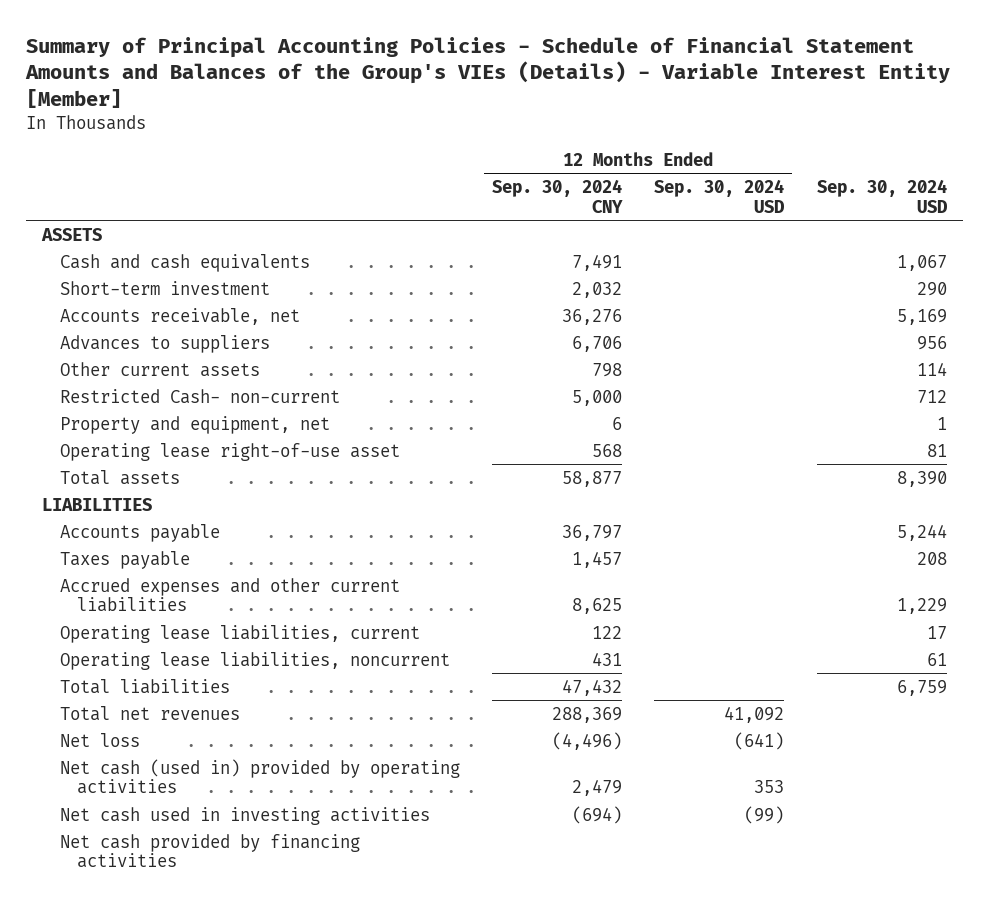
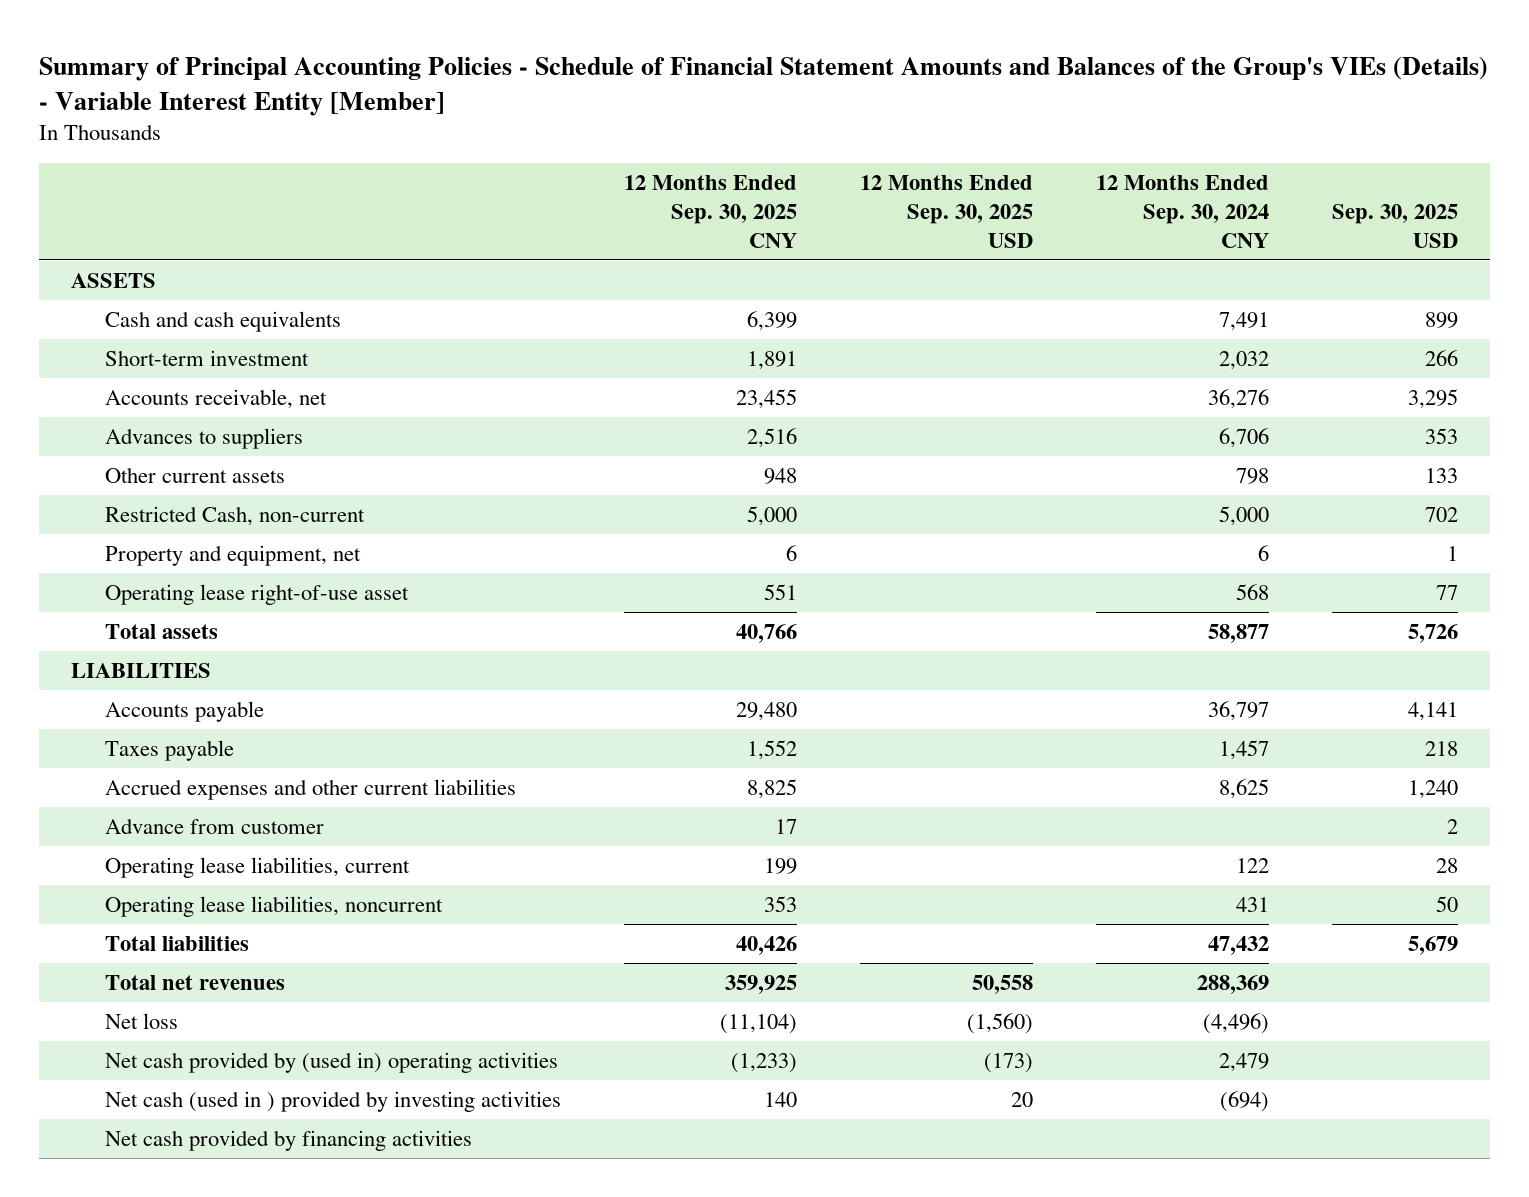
- | 12 Months Ended Sep. 30, 2024 CNY | 12 Months Ended Sep. 30, 2024 USD | Sep. 30, 2024 USD
+ | 12 Months Ended Sep. 30, 2025 CNY | 12 Months Ended Sep. 30, 2025 USD | 12 Months Ended Sep. 30, 2024 CNY | Sep. 30, 2025 USD
- Restricted Cash- non-current | 5,000 | | 712
+ Restricted Cash, non-current | 5,000 | | 5,000 | 702
+ Advance from customer | 17 | | | 2
- Net cash (used in) provided by operating activities | 2,479 | 353 |
- Net cash used in investing activities | (694) | (99) |
+ Net cash provided by (used in) operating activities | (1,233) | (173) | 2,479 |
+ Net cash (used in ) provided by investing activities | 140 | 20 | (694) |

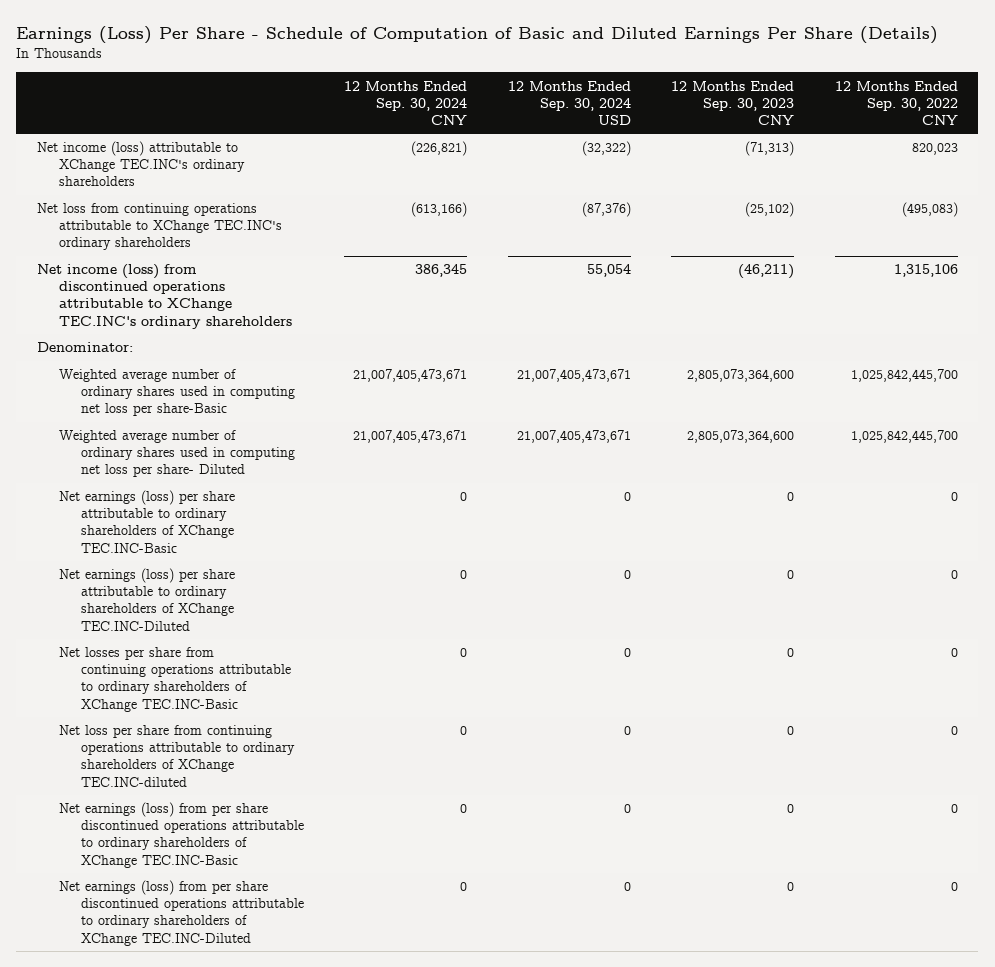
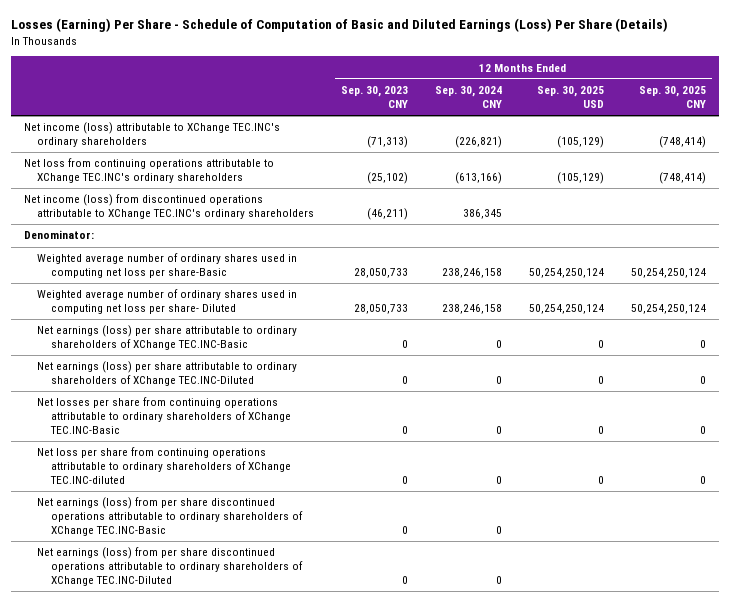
- Earnings (Loss) Per Share - Schedule of Computation of Basic and Diluted Earnings Per Share (Details)
+ Losses (Earning) Per Share - Schedule of Computation of Basic and Diluted Earnings (Loss) Per Share (Details)
- | 12 Months Ended Sep. 30, 2024 CNY | 12 Months Ended Sep. 30, 2024 USD | 12 Months Ended Sep. 30, 2023 CNY | 12 Months Ended Sep. 30, 2022 CNY
+ | 12 Months Ended Sep. 30, 2023 CNY | 12 Months Ended Sep. 30, 2024 CNY | 12 Months Ended Sep. 30, 2025 USD | 12 Months Ended Sep. 30, 2025 CNY
- Weighted average number of ordinary shares used in computing net loss per share-Basic | 21,007,405,473,671 | 21,007,405,473,671 | 2,805,073,364,600 | 1,025,842,445,700
- Weighted average number of ordinary shares used in computing net loss per share- Diluted | 21,007,405,473,671 | 21,007,405,473,671 | 2,805,073,364,600 | 1,025,842,445,700
+ Weighted average number of ordinary shares used in computing net loss per share-Basic | 28,050,733 | 238,246,158 | 50,254,250,124 | 50,254,250,124
+ Weighted average number of ordinary shares used in computing net loss per share- Diluted | 28,050,733 | 238,246,158 | 50,254,250,124 | 50,254,250,124

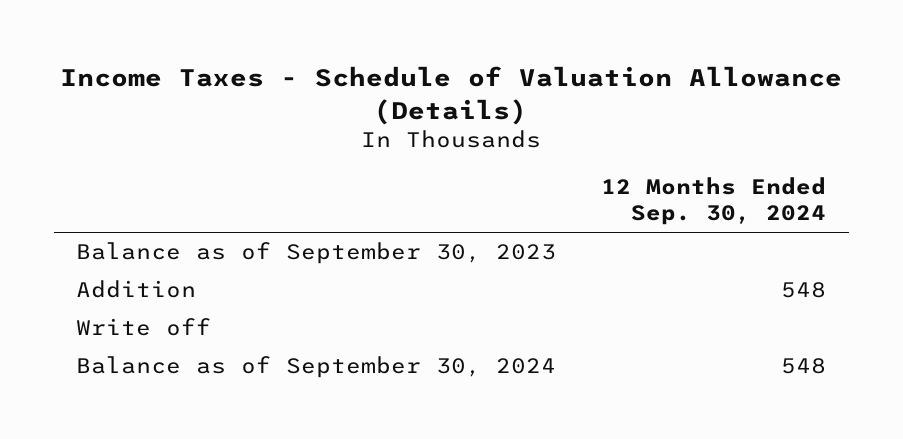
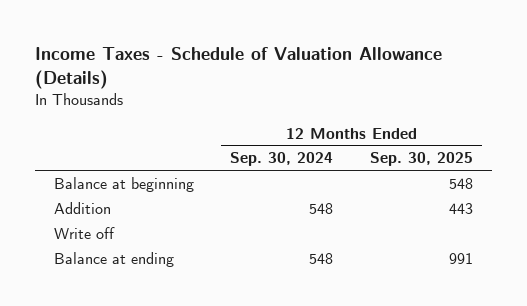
- | 12 Months Ended Sep. 30, 2024
+ | 12 Months Ended Sep. 30, 2024 | 12 Months Ended Sep. 30, 2025
- Balance as of September 30, 2023
+ Balance at beginning | | 548
- Balance as of September 30, 2024 | 548
+ Balance at ending | 548 | 991

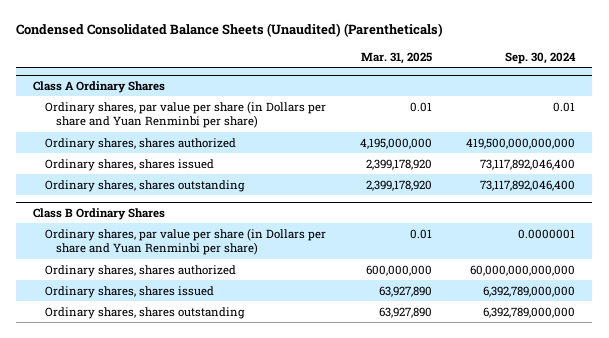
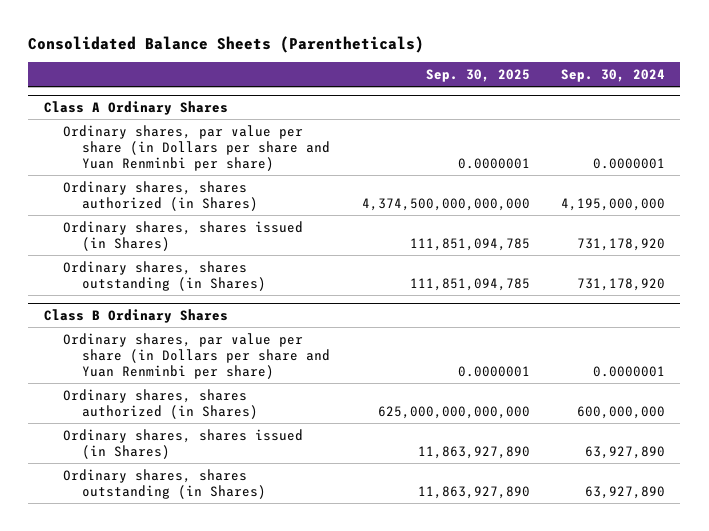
- Condensed Consolidated Balance Sheets (Unaudited) (Parentheticals)
+ Consolidated Balance Sheets (Parentheticals)
- | Mar. 31, 2025 | Sep. 30, 2024
+ | Sep. 30, 2025 | Sep. 30, 2024
@ Class A Ordinary Shares
- Ordinary shares, par value per share (in Dollars per share and Yuan Renminbi per share) | 0.01 | 0.01
- Ordinary shares, shares authorized | 4,195,000,000 | 419,500,000,000,000
- Ordinary shares, shares issued | 2,399,178,920 | 73,117,892,046,400
- Ordinary shares, shares outstanding | 2,399,178,920 | 73,117,892,046,400
+ Ordinary shares, par value per share (in Dollars per share and Yuan Renminbi per share) | 0.0000001 | 0.0000001
+ Ordinary shares, shares authorized (in Shares) | 4,374,500,000,000,000 | 4,195,000,000
+ Ordinary shares, shares issued (in Shares) | 111,851,094,785 | 731,178,920
+ Ordinary shares, shares outstanding (in Shares) | 111,851,094,785 | 731,178,920
@ Class B Ordinary Shares
- Ordinary shares, shares authorized | 600,000,000 | 60,000,000,000,000
- Ordinary shares, shares issued | 63,927,890 | 6,392,789,000,000
- Ordinary shares, shares outstanding | 63,927,890 | 6,392,789,000,000
+ Ordinary shares, shares authorized (in Shares) | 625,000,000,000,000 | 600,000,000
+ Ordinary shares, shares issued (in Shares) | 11,863,927,890 | 63,927,890
+ Ordinary shares, shares outstanding (in Shares) | 11,863,927,890 | 63,927,890

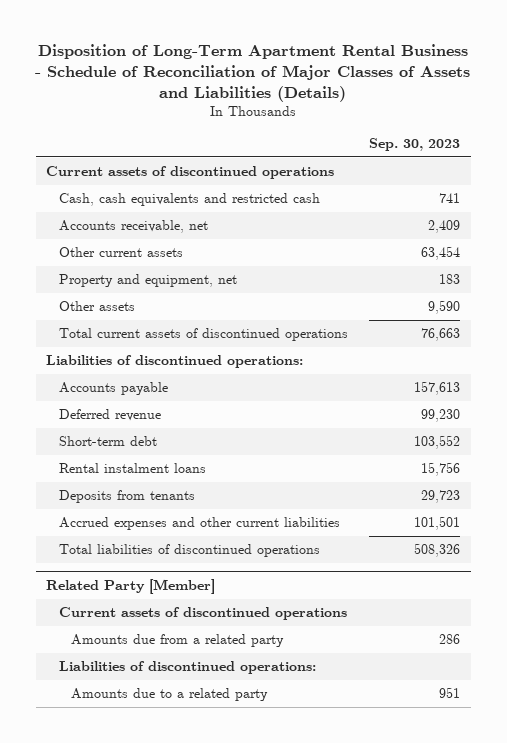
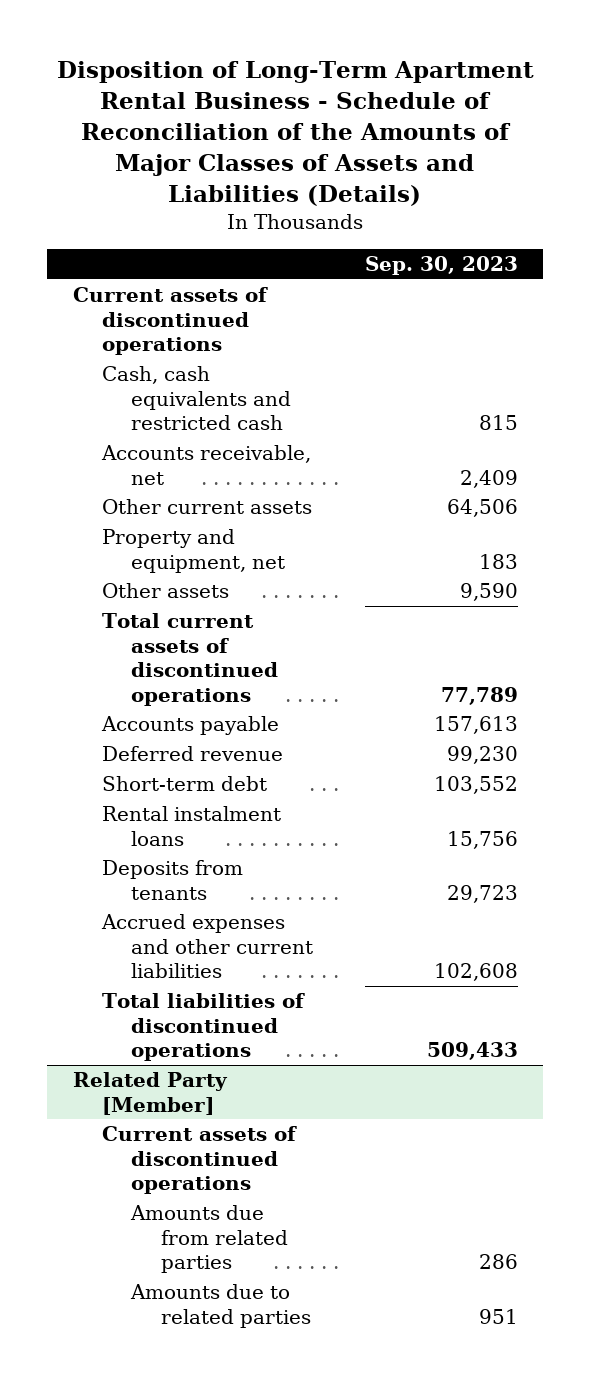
- Disposition of Long-Term Apartment Rental Business - Schedule of Reconciliation of Major Classes of Assets and Liabilities (Details)
+ Disposition of Long-Term Apartment Rental Business - Schedule of Reconciliation of the Amounts of Major Classes of Assets and Liabilities (Details)
- Cash, cash equivalents and restricted cash | 741
+ Cash, cash equivalents and restricted cash | 815
- Other current assets | 63,454
+ Other current assets | 64,506
- Total current assets of discontinued operations | 76,663
- Liabilities of discontinued operations:
+ Total current assets of discontinued operations | 77,789
- Accrued expenses and other current liabilities | 101,501
- Total liabilities of discontinued operations | 508,326
+ Accrued expenses and other current liabilities | 102,608
+ Total liabilities of discontinued operations | 509,433
@ Related Party [Member]
- Amounts due from a related party | 286
- Liabilities of discontinued operations:
- Amounts due to a related party | 951
+ Amounts due from related parties | 286
+ Amounts due to related parties | 951

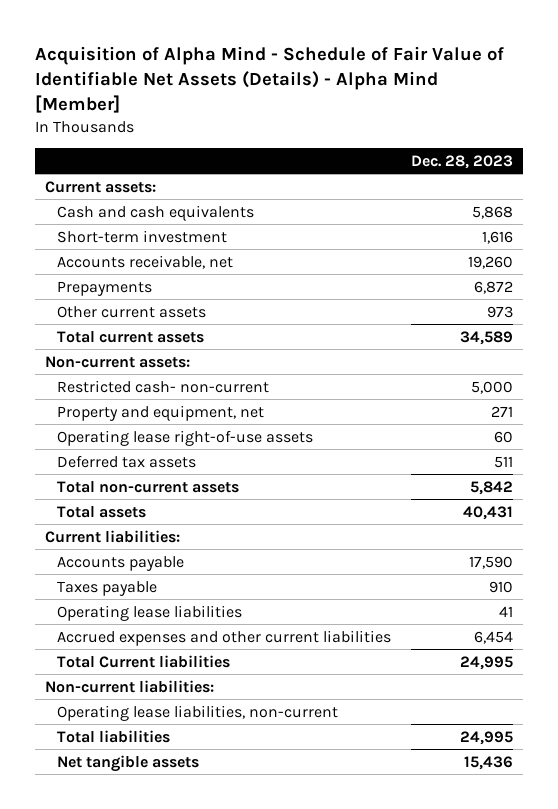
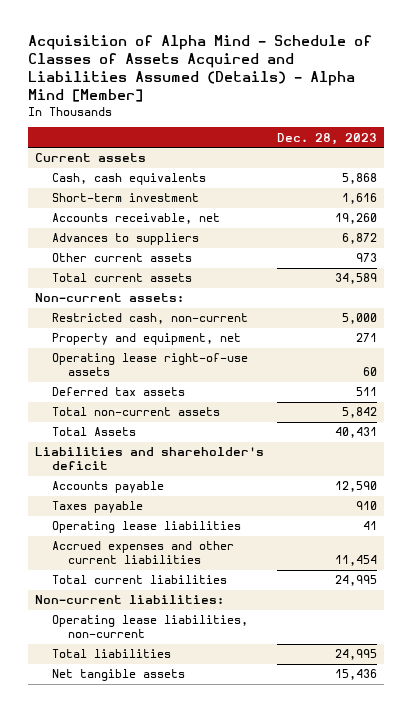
- Acquisition of Alpha Mind - Schedule of Fair Value of Identifiable Net Assets (Details) - Alpha Mind [Member]
+ Acquisition of Alpha Mind - Schedule of Classes of Assets Acquired and Liabilities Assumed (Details) - Alpha Mind [Member]
- Current assets:
- Cash and cash equivalents | 5,868
+ Current assets
+ Cash, cash equivalents | 5,868
- Prepayments | 6,872
+ Advances to suppliers | 6,872
- Restricted cash- non-current | 5,000
+ Restricted cash, non-current | 5,000
- Total assets | 40,431
- Current liabilities:
- Accounts payable | 17,590
+ Total Assets | 40,431
+ Liabilities and shareholder's deficit
+ Accounts payable | 12,590
- Accrued expenses and other current liabilities | 6,454
- Total Current liabilities | 24,995
+ Accrued expenses and other current liabilities | 11,454
+ Total current liabilities | 24,995

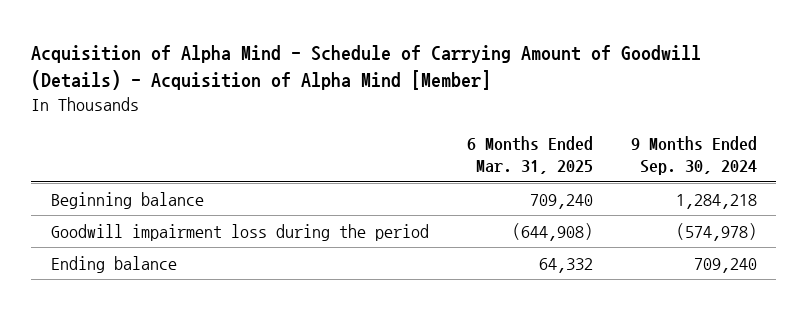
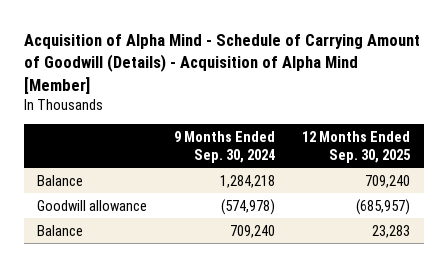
- | 6 Months Ended Mar. 31, 2025 | 9 Months Ended Sep. 30, 2024
+ | 9 Months Ended Sep. 30, 2024 | 12 Months Ended Sep. 30, 2025
- Beginning balance | 709,240 | 1,284,218
- Goodwill impairment loss during the period | (644,908) | (574,978)
- Ending balance | 64,332 | 709,240
+ Balance | 1,284,218 | 709,240
+ Goodwill allowance | (574,978) | (685,957)
+ Balance | 709,240 | 23,283

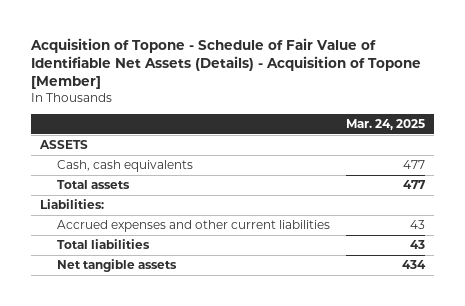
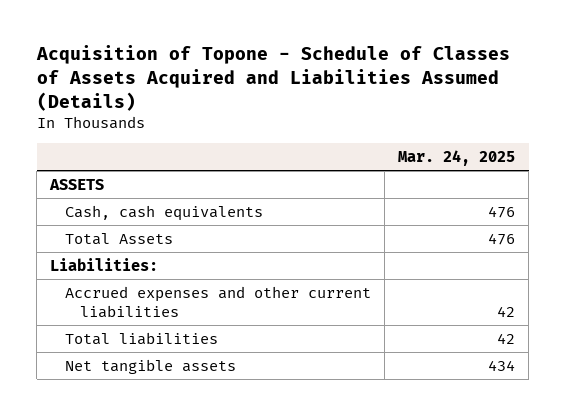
- Acquisition of Topone - Schedule of Fair Value of Identifiable Net Assets (Details) - Acquisition of Topone [Member]
+ Acquisition of Topone - Schedule of Classes of Assets Acquired and Liabilities Assumed (Details)
- Cash, cash equivalents | 477
- Total assets | 477
+ Cash, cash equivalents | 476
+ Total Assets | 476
- Accrued expenses and other current liabilities | 43
- Total liabilities | 43
+ Accrued expenses and other current liabilities | 42
+ Total liabilities | 42

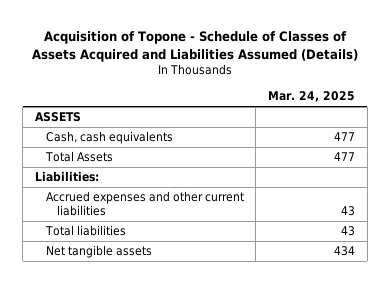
- Cash, cash equivalents | 476
- Total Assets | 476
+ Cash, cash equivalents | 477
+ Total Assets | 477
- Accrued expenses and other current liabilities | 42
- Total liabilities | 42
+ Accrued expenses and other current liabilities | 43
+ Total liabilities | 43

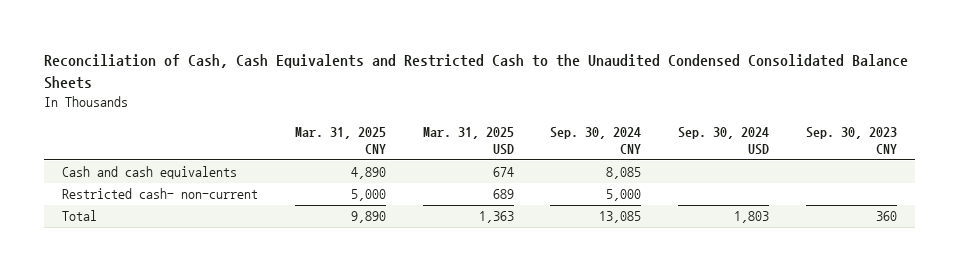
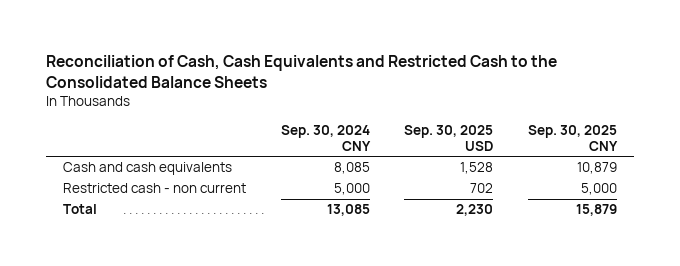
- Reconciliation of Cash, Cash Equivalents and Restricted Cash to the Unaudited Condensed Consolidated Balance Sheets
+ Reconciliation of Cash, Cash Equivalents and Restricted Cash to the Consolidated Balance Sheets
- | Mar. 31, 2025 CNY | Mar. 31, 2025 USD | Sep. 30, 2024 CNY | Sep. 30, 2024 USD | Sep. 30, 2023 CNY
+ | Sep. 30, 2024 CNY | Sep. 30, 2025 USD | Sep. 30, 2025 CNY
- Restricted cash- non-current | 5,000 | 689 | 5,000 | |
+ Restricted cash - non current | 5,000 | 702 | 5,000

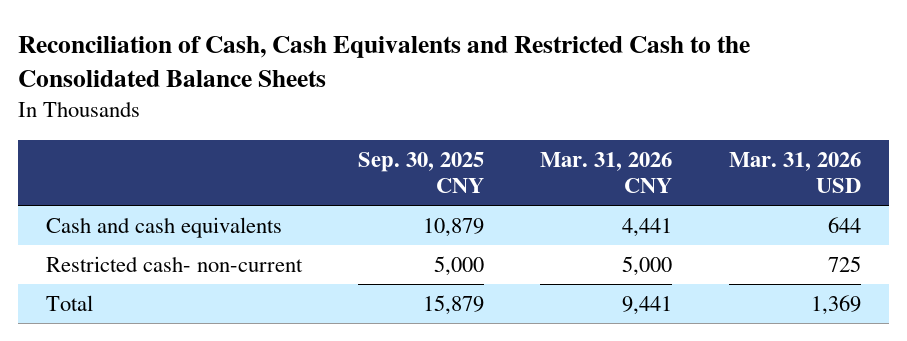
- | Sep. 30, 2024 CNY | Sep. 30, 2025 USD | Sep. 30, 2025 CNY
+ | Sep. 30, 2025 CNY | Mar. 31, 2026 CNY | Mar. 31, 2026 USD
- Restricted cash - non current | 5,000 | 702 | 5,000
+ Restricted cash- non-current | 5,000 | 5,000 | 725

